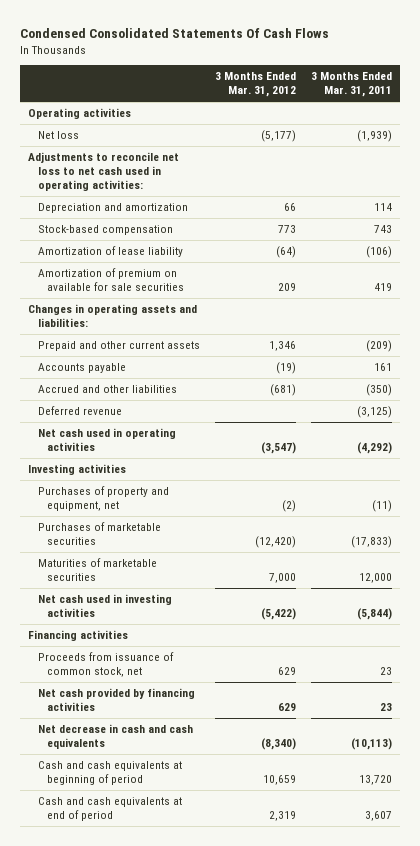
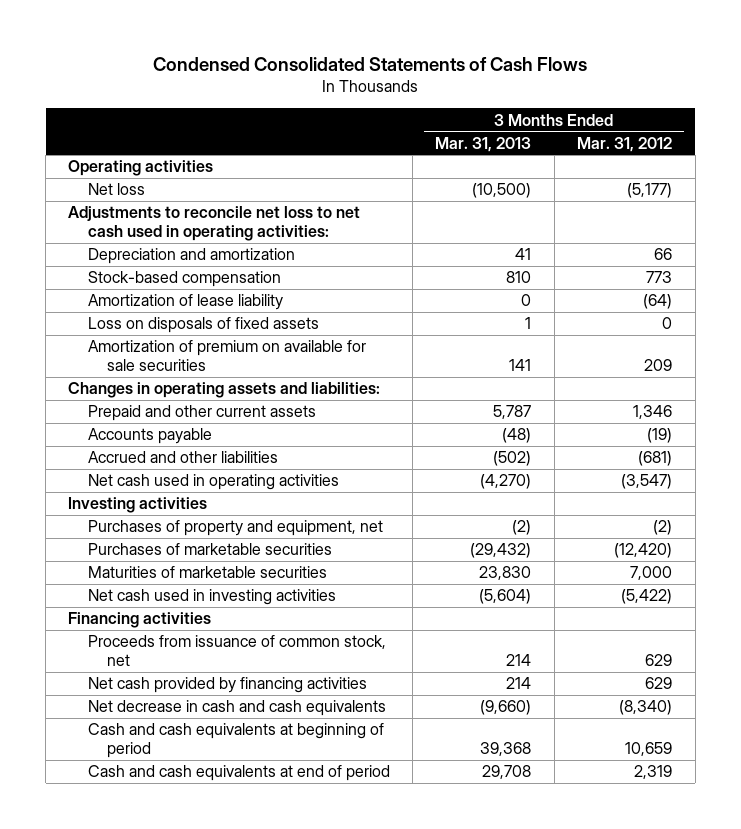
- Condensed Consolidated Statements Of Cash Flows
+ Condensed Consolidated Statements of Cash Flows
- | 3 Months Ended Mar. 31, 2012 | 3 Months Ended Mar. 31, 2011
+ | 3 Months Ended Mar. 31, 2013 | 3 Months Ended Mar. 31, 2012
+ Loss on disposals of fixed assets | 1 | 0
- Deferred revenue | | (3,125)

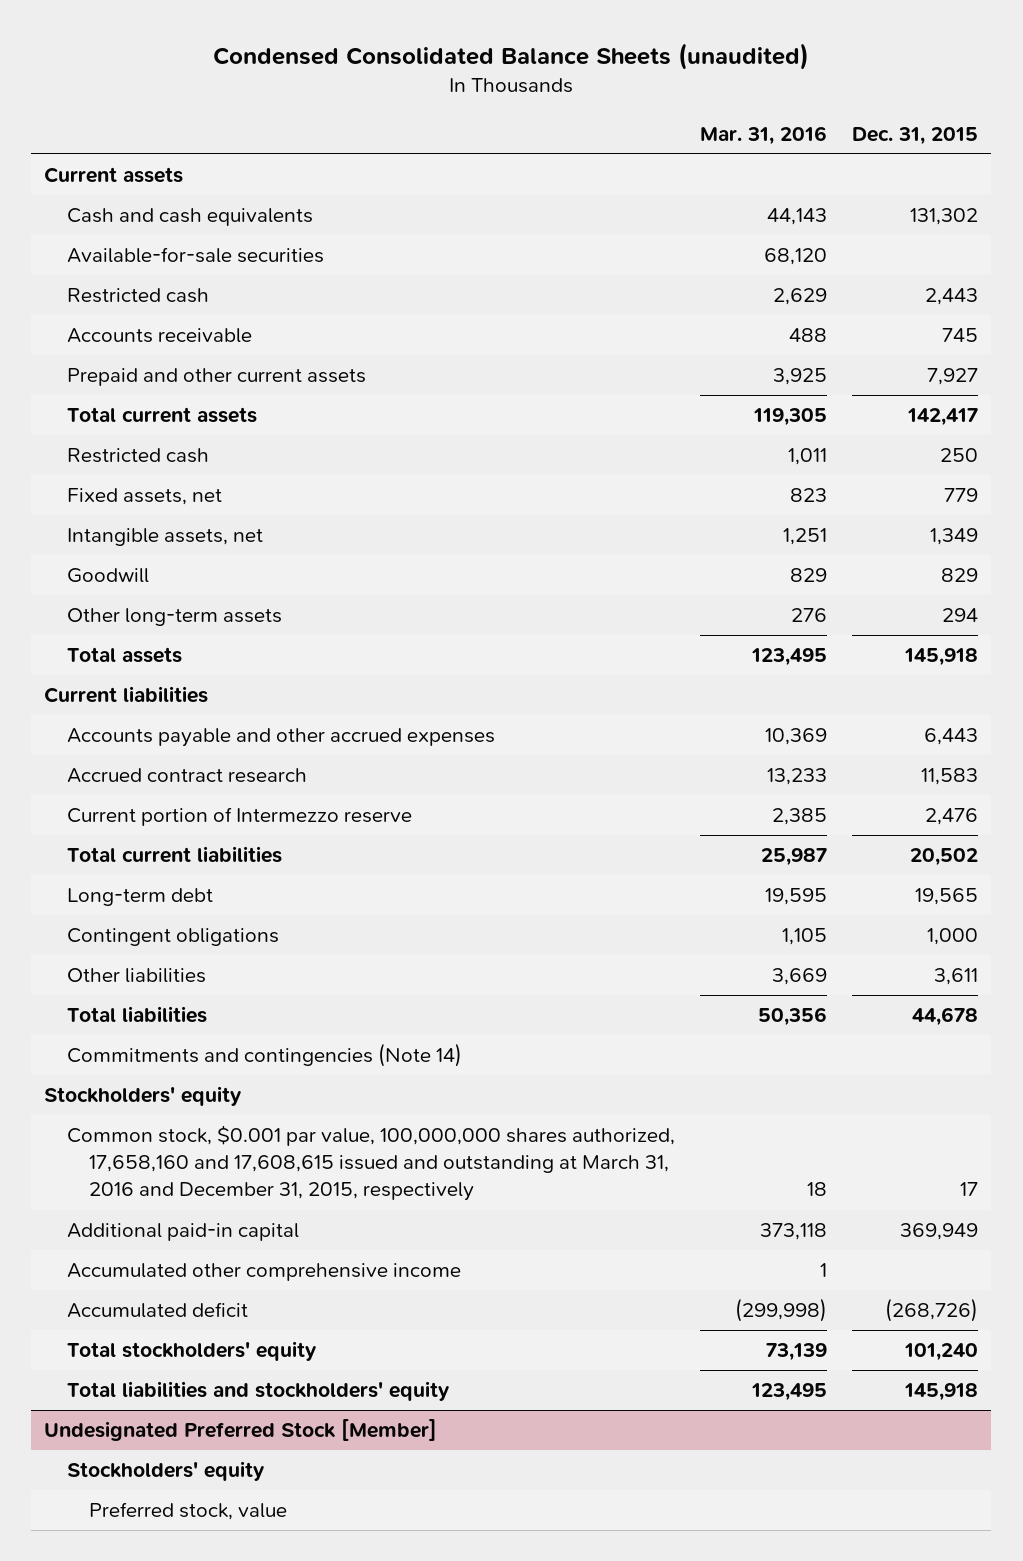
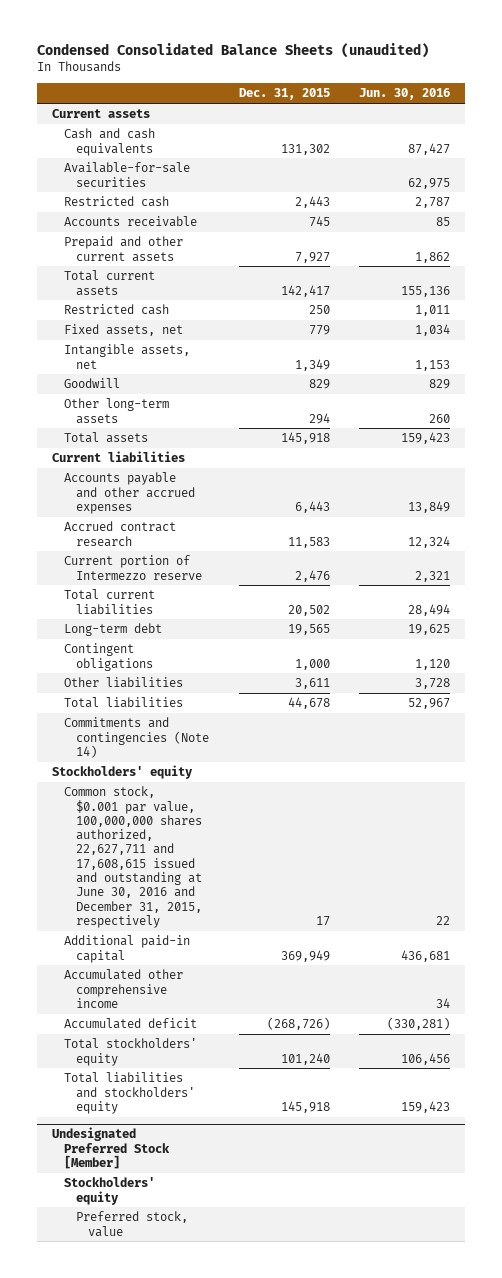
- | Mar. 31, 2016 | Dec. 31, 2015
+ | Dec. 31, 2015 | Jun. 30, 2016
- Common stock, $0.001 par value, 100,000,000 shares authorized, 17,658,160 and 17,608,615 issued and outstanding at March 31, 2016 and December 31, 2015, respectively | 18 | 17
+ Common stock, $0.001 par value, 100,000,000 shares authorized, 22,627,711 and 17,608,615 issued and outstanding at June 30, 2016 and December 31, 2015, respectively | 17 | 22

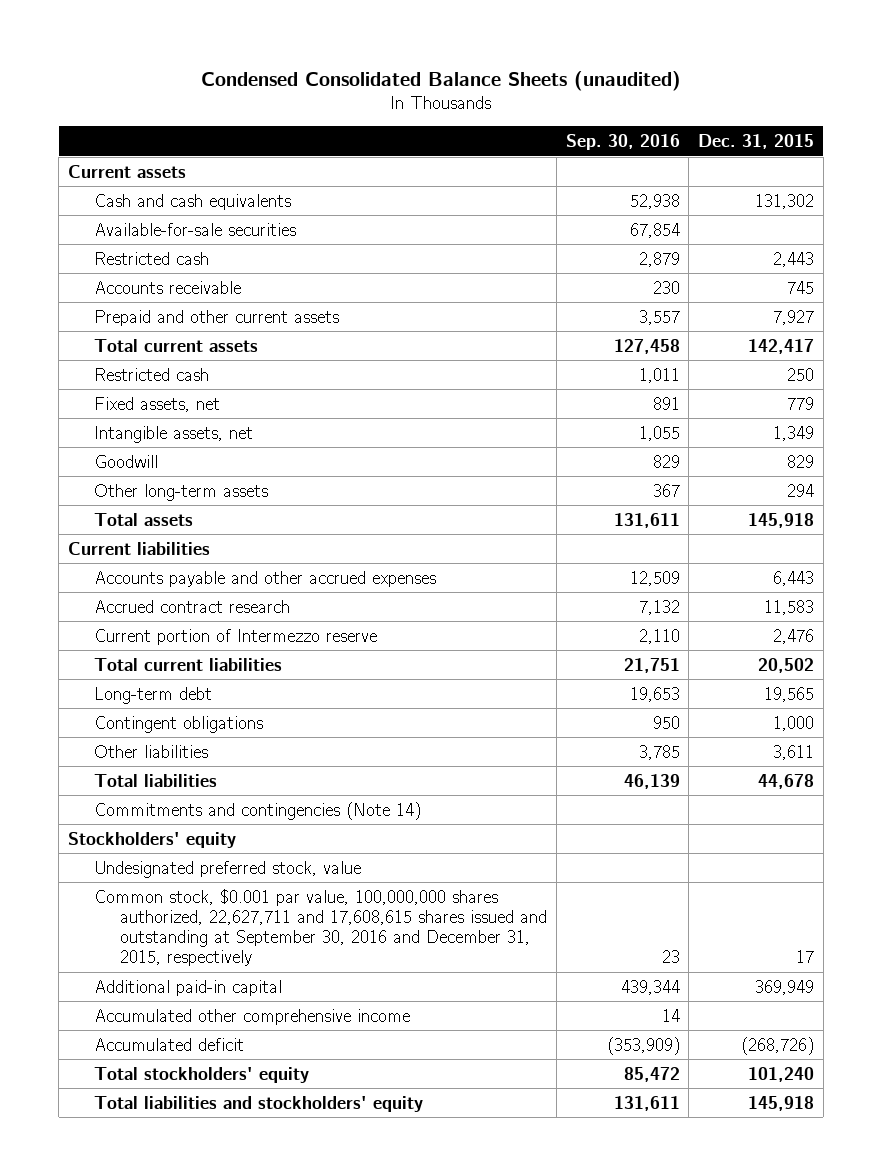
- | Dec. 31, 2015 | Jun. 30, 2016
+ | Sep. 30, 2016 | Dec. 31, 2015
- Common stock, $0.001 par value, 100,000,000 shares authorized, 22,627,711 and 17,608,615 issued and outstanding at June 30, 2016 and December 31, 2015, respectively | 17 | 22
+ Undesignated preferred stock, value
+ Common stock, $0.001 par value, 100,000,000 shares authorized, 22,627,711 and 17,608,615 shares issued and outstanding at September 30, 2016 and December 31, 2015, respectively | 23 | 17
- Undesignated Preferred Stock [Member]
- Stockholders' equity
- Preferred stock, value

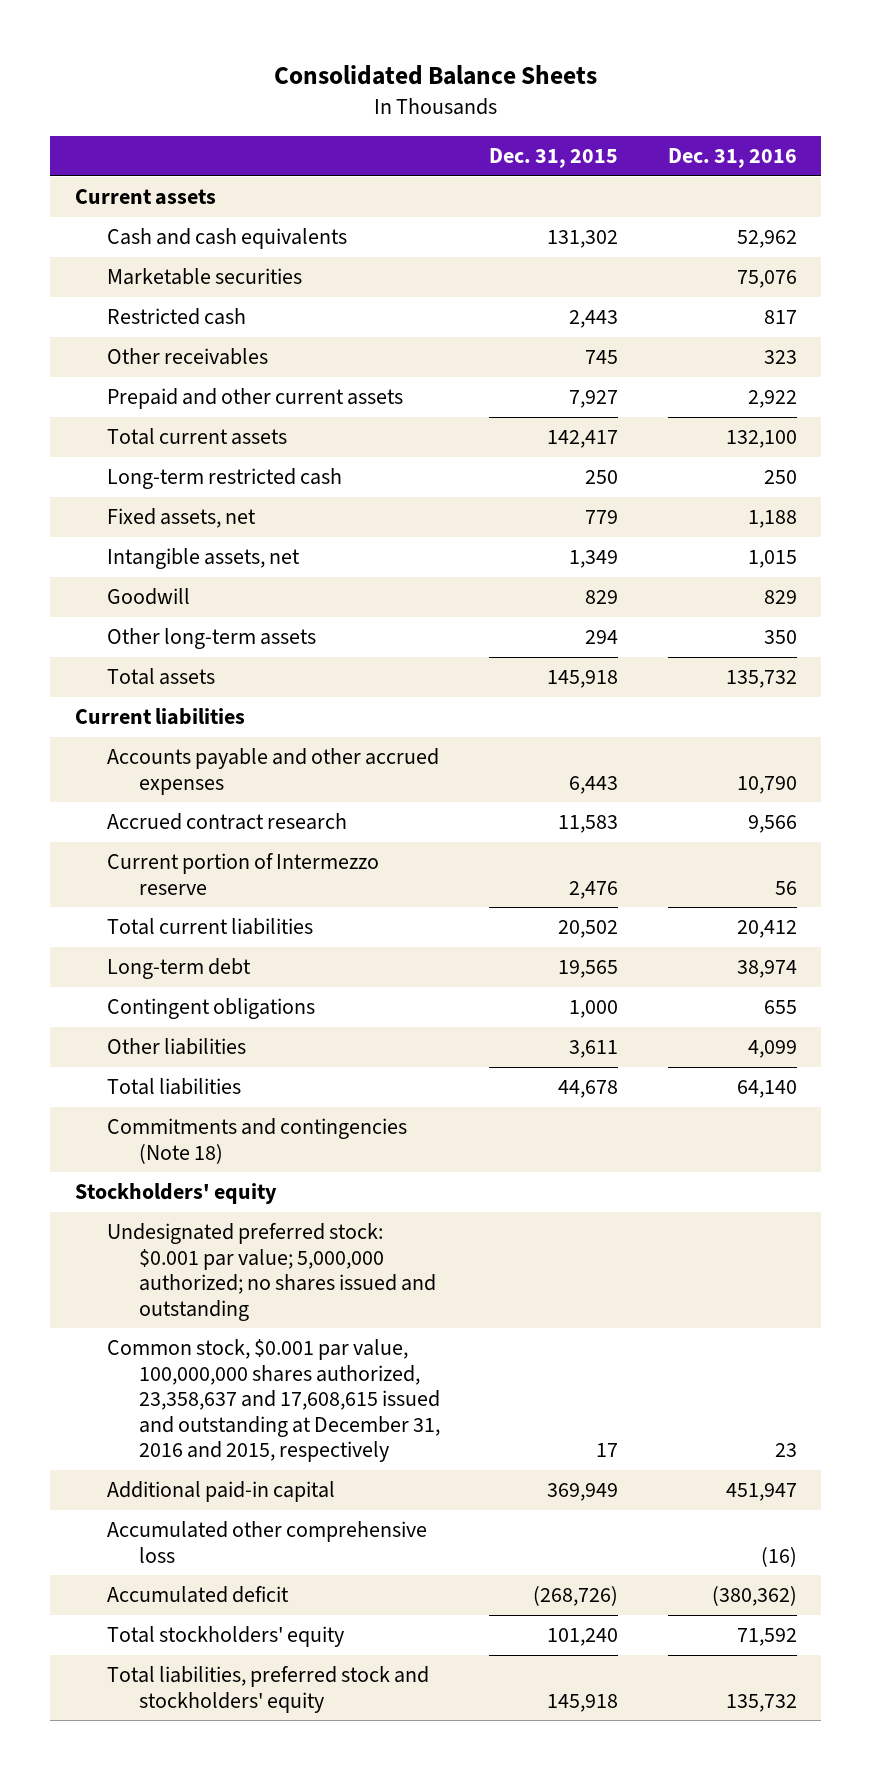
- Condensed Consolidated Balance Sheets (unaudited)
+ Consolidated Balance Sheets
- | Sep. 30, 2016 | Dec. 31, 2015
+ | Dec. 31, 2015 | Dec. 31, 2016
- Available-for-sale securities | 67,854 |
+ Marketable securities | | 75,076
- Accounts receivable | 230 | 745
+ Other receivables | 745 | 323
- Restricted cash | 1,011 | 250
+ Long-term restricted cash | 250 | 250
- Commitments and contingencies (Note 14)
+ Commitments and contingencies (Note 18)
- Undesignated preferred stock, value
- Common stock, $0.001 par value, 100,000,000 shares authorized, 22,627,711 and 17,608,615 shares issued and outstanding at September 30, 2016 and December 31, 2015, respectively | 23 | 17
+ Undesignated preferred stock: $0.001 par value; 5,000,000 authorized; no shares issued and outstanding
+ Common stock, $0.001 par value, 100,000,000 shares authorized, 23,358,637 and 17,608,615 issued and outstanding at December 31, 2016 and 2015, respectively | 17 | 23
- Accumulated other comprehensive income | 14 |
+ Accumulated other comprehensive loss | | (16)
- Total liabilities and stockholders' equity | 131,611 | 145,918
+ Total liabilities, preferred stock and stockholders' equity | 145,918 | 135,732

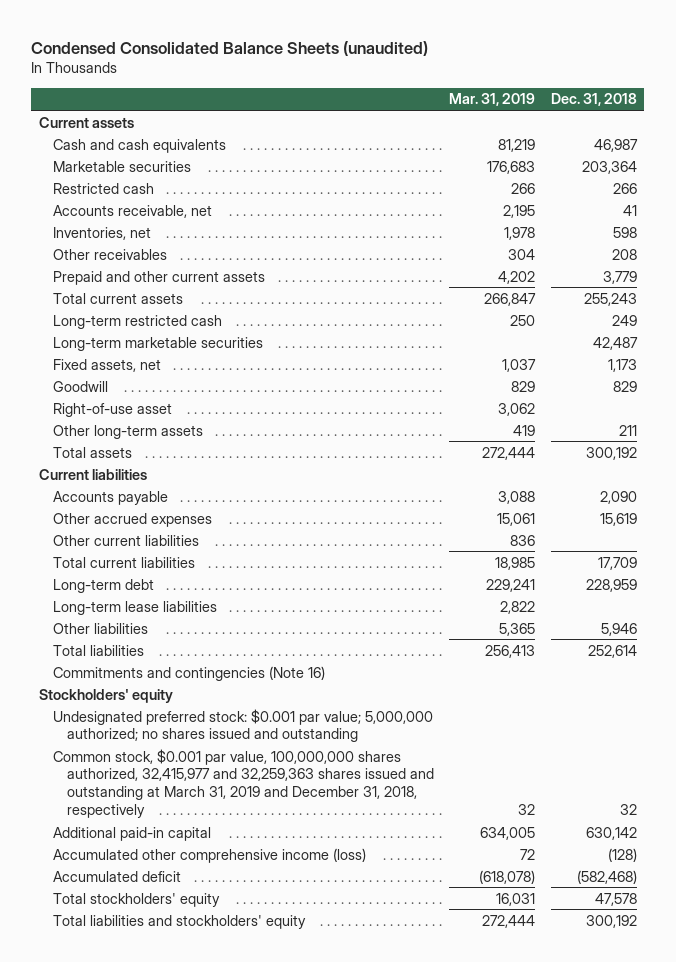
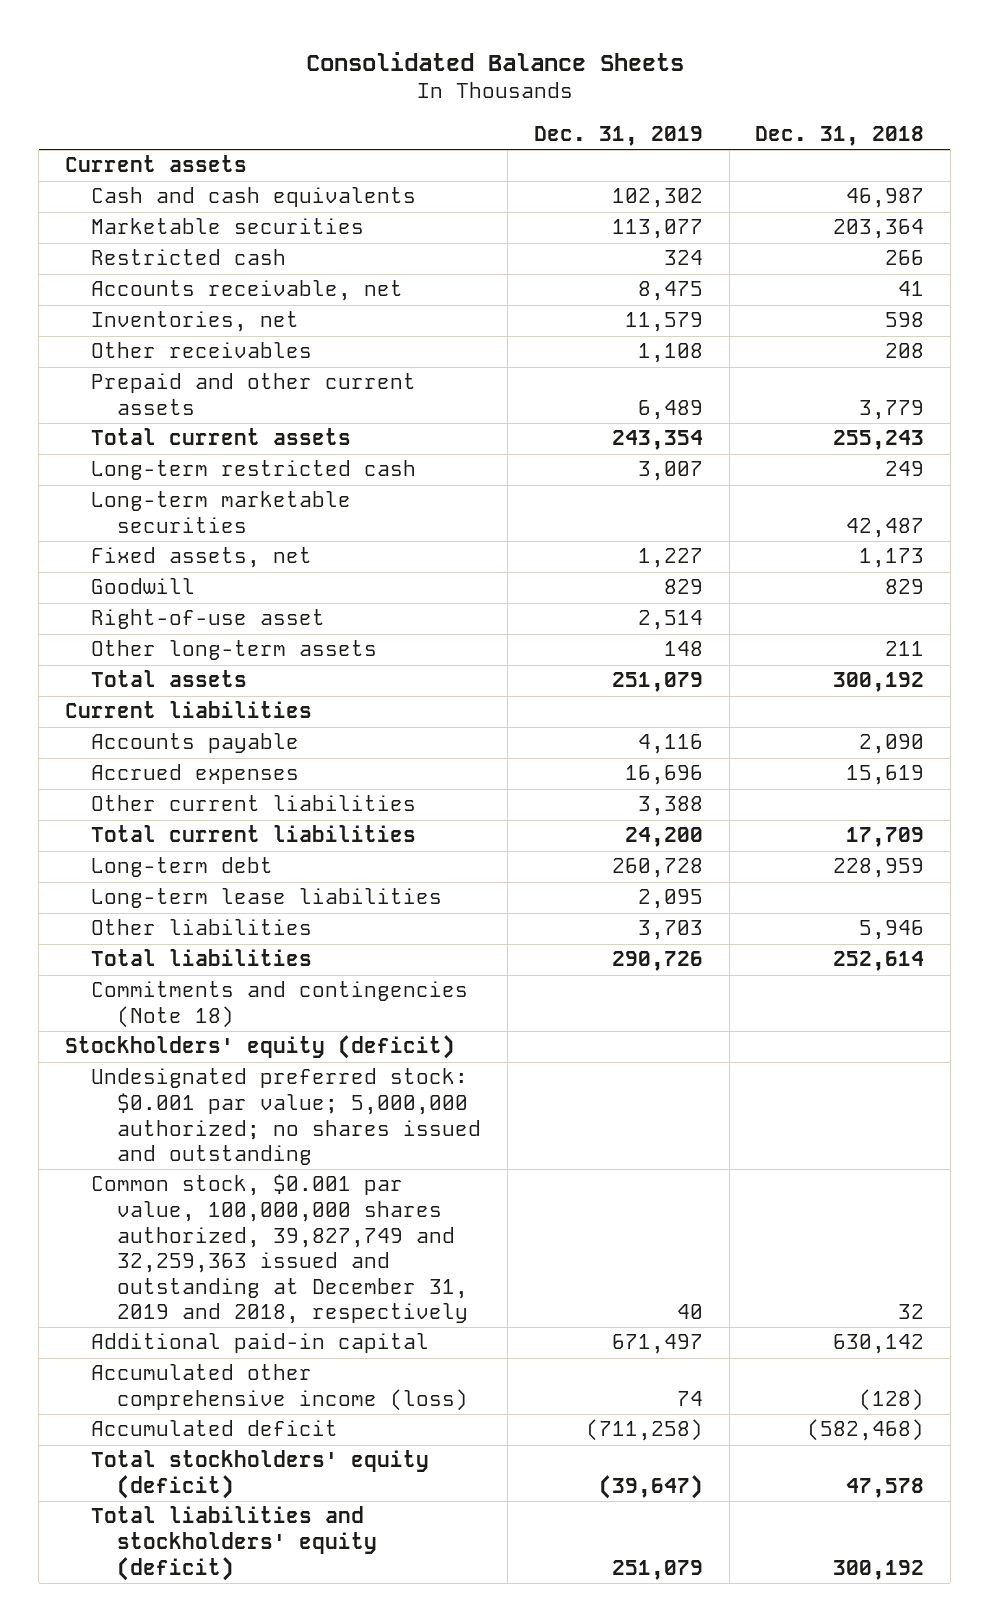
- Condensed Consolidated Balance Sheets (unaudited)
+ Consolidated Balance Sheets
- | Mar. 31, 2019 | Dec. 31, 2018
+ | Dec. 31, 2019 | Dec. 31, 2018
- Other accrued expenses | 15,061 | 15,619
+ Accrued expenses | 16,696 | 15,619
- Commitments and contingencies (Note 16)
- Stockholders' equity
+ Commitments and contingencies (Note 18)
+ Stockholders' equity (deficit)
- Common stock, $0.001 par value, 100,000,000 shares authorized, 32,415,977 and 32,259,363 shares issued and outstanding at March 31, 2019 and December 31, 2018, respectively | 32 | 32
+ Common stock, $0.001 par value, 100,000,000 shares authorized, 39,827,749 and 32,259,363 issued and outstanding at December 31, 2019 and 2018, respectively | 40 | 32
- Total stockholders' equity | 16,031 | 47,578
- Total liabilities and stockholders' equity | 272,444 | 300,192
+ Total stockholders' equity (deficit) | (39,647) | 47,578
+ Total liabilities and stockholders' equity (deficit) | 251,079 | 300,192

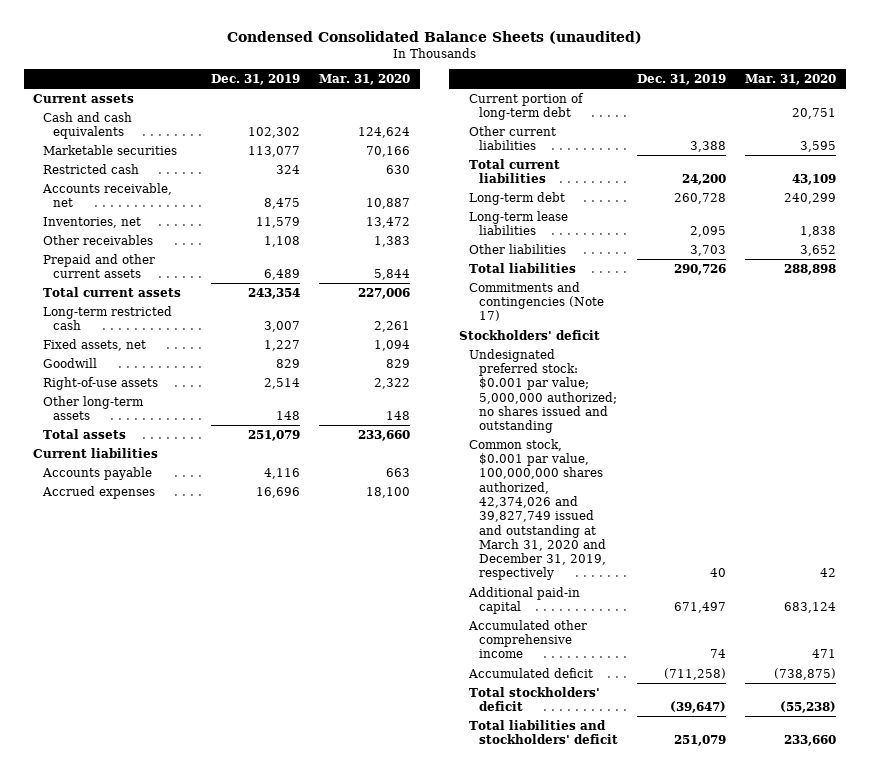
- Consolidated Balance Sheets
+ Condensed Consolidated Balance Sheets (unaudited)
- | Dec. 31, 2019 | Dec. 31, 2018
+ | Dec. 31, 2019 | Mar. 31, 2020
- Long-term marketable securities | | 42,487
- Right-of-use asset | 2,514 |
+ Right-of-use assets | 2,514 | 2,322
+ Current portion of long-term debt | | 20,751
- Commitments and contingencies (Note 18)
- Stockholders' equity (deficit)
+ Commitments and contingencies (Note 17)
+ Stockholders' deficit
- Common stock, $0.001 par value, 100,000,000 shares authorized, 39,827,749 and 32,259,363 issued and outstanding at December 31, 2019 and 2018, respectively | 40 | 32
+ Common stock, $0.001 par value, 100,000,000 shares authorized, 42,374,026 and 39,827,749 issued and outstanding at March 31, 2020 and December 31, 2019, respectively | 40 | 42
- Accumulated other comprehensive income (loss) | 74 | (128)
+ Accumulated other comprehensive income | 74 | 471
- Total stockholders' equity (deficit) | (39,647) | 47,578
- Total liabilities and stockholders' equity (deficit) | 251,079 | 300,192
+ Total stockholders' deficit | (39,647) | (55,238)
+ Total liabilities and stockholders' deficit | 251,079 | 233,660

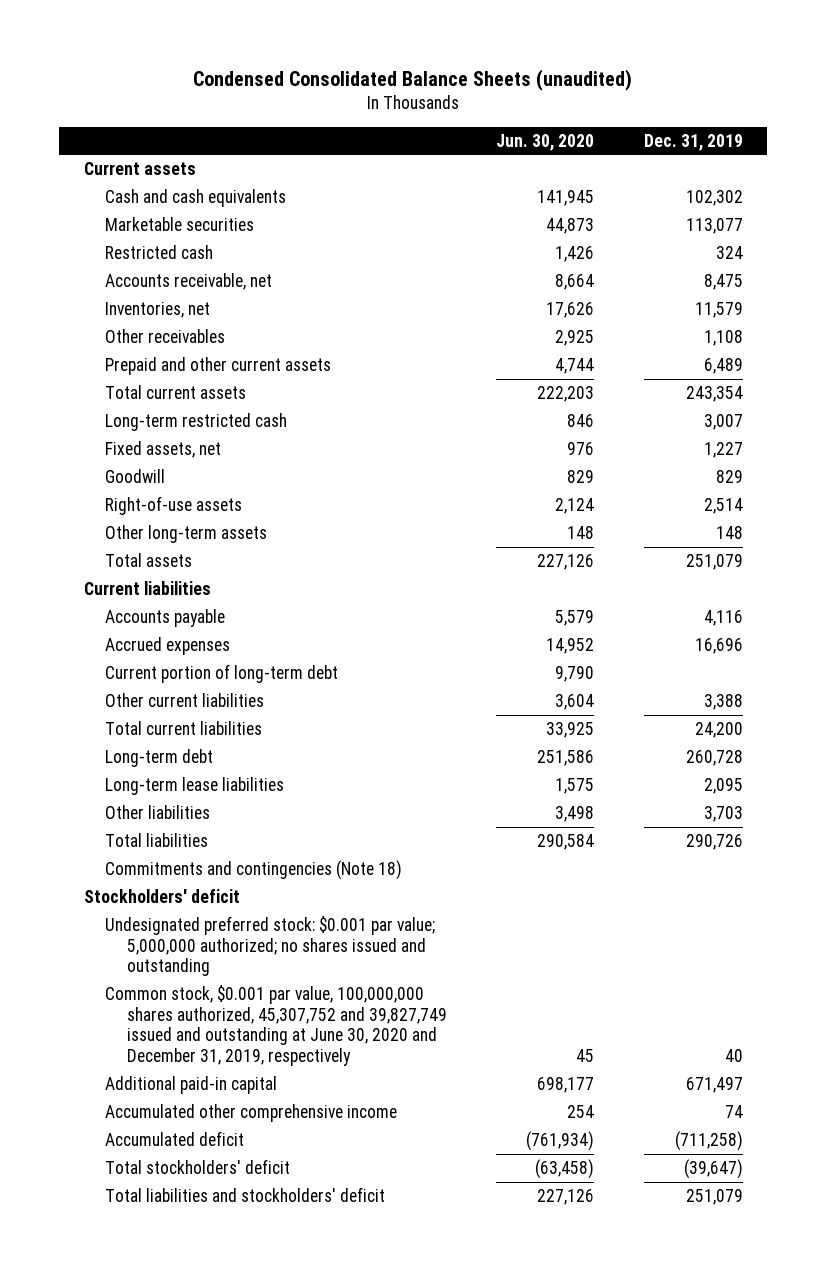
- | Dec. 31, 2019 | Mar. 31, 2020
+ | Jun. 30, 2020 | Dec. 31, 2019
- Commitments and contingencies (Note 17)
+ Commitments and contingencies (Note 18)
- Common stock, $0.001 par value, 100,000,000 shares authorized, 42,374,026 and 39,827,749 issued and outstanding at March 31, 2020 and December 31, 2019, respectively | 40 | 42
+ Common stock, $0.001 par value, 100,000,000 shares authorized, 45,307,752 and 39,827,749 issued and outstanding at June 30, 2020 and December 31, 2019, respectively | 45 | 40

